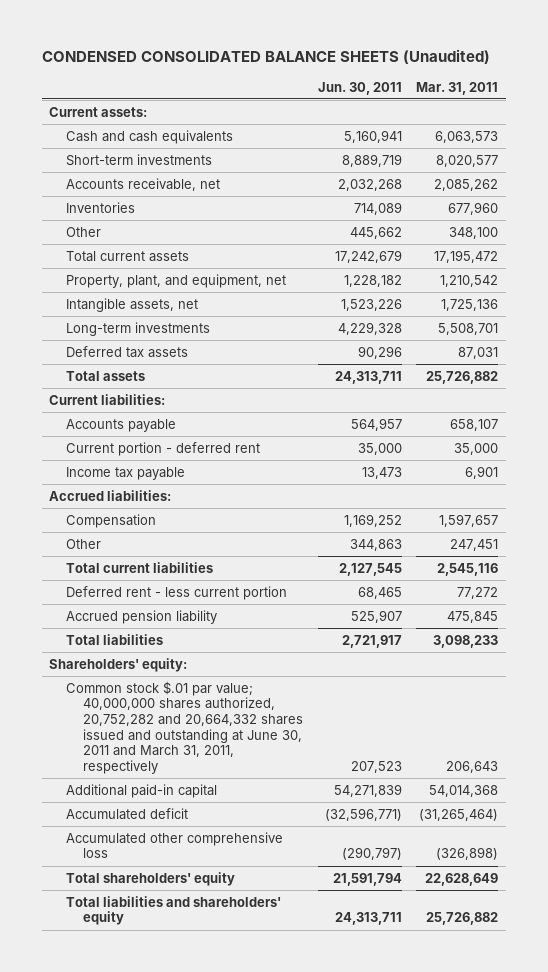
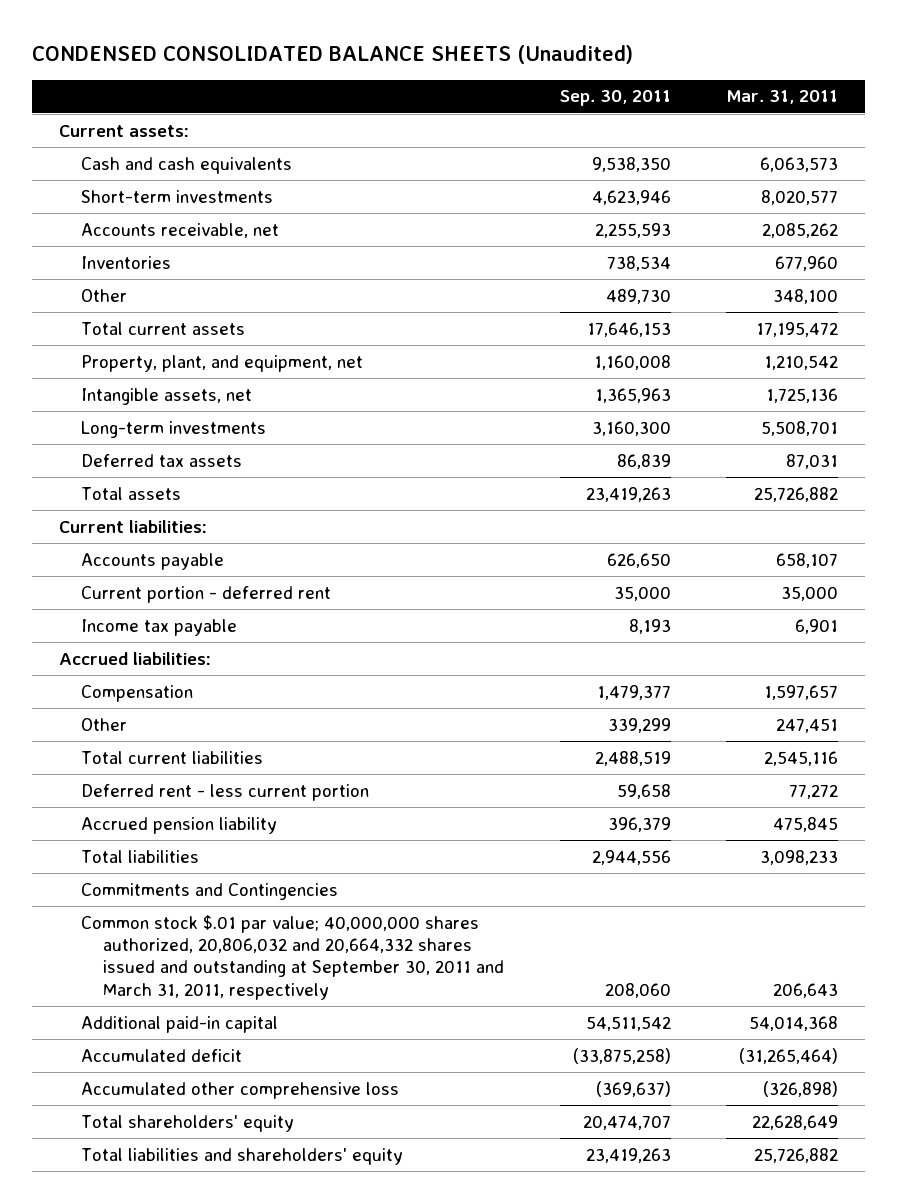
- | Jun. 30, 2011 | Mar. 31, 2011
+ | Sep. 30, 2011 | Mar. 31, 2011
- Shareholders' equity:
- Common stock $.01 par value; 40,000,000 shares authorized, 20,752,282 and 20,664,332 shares issued and outstanding at June 30, 2011 and March 31, 2011, respectively | 207,523 | 206,643
+ Commitments and Contingencies
+ Common stock $.01 par value; 40,000,000 shares authorized, 20,806,032 and 20,664,332 shares issued and outstanding at September 30, 2011 and March 31, 2011, respectively | 208,060 | 206,643

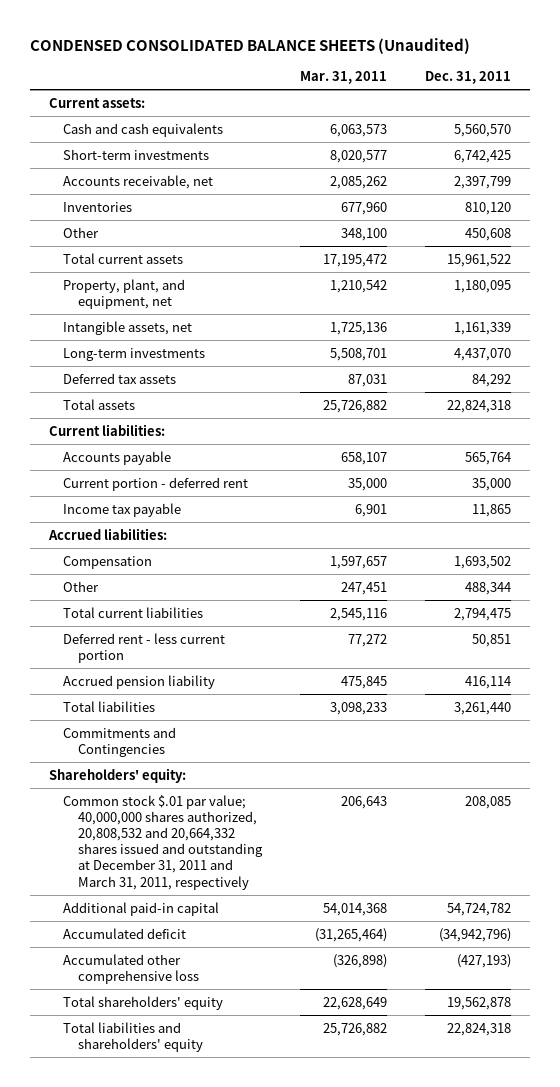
- | Sep. 30, 2011 | Mar. 31, 2011
+ | Mar. 31, 2011 | Dec. 31, 2011
- Common stock $.01 par value; 40,000,000 shares authorized, 20,806,032 and 20,664,332 shares issued and outstanding at September 30, 2011 and March 31, 2011, respectively | 208,060 | 206,643
+ Shareholders' equity:
+ Common stock $.01 par value; 40,000,000 shares authorized, 20,808,532 and 20,664,332 shares issued and outstanding at December 31, 2011 and March 31, 2011, respectively | 206,643 | 208,085

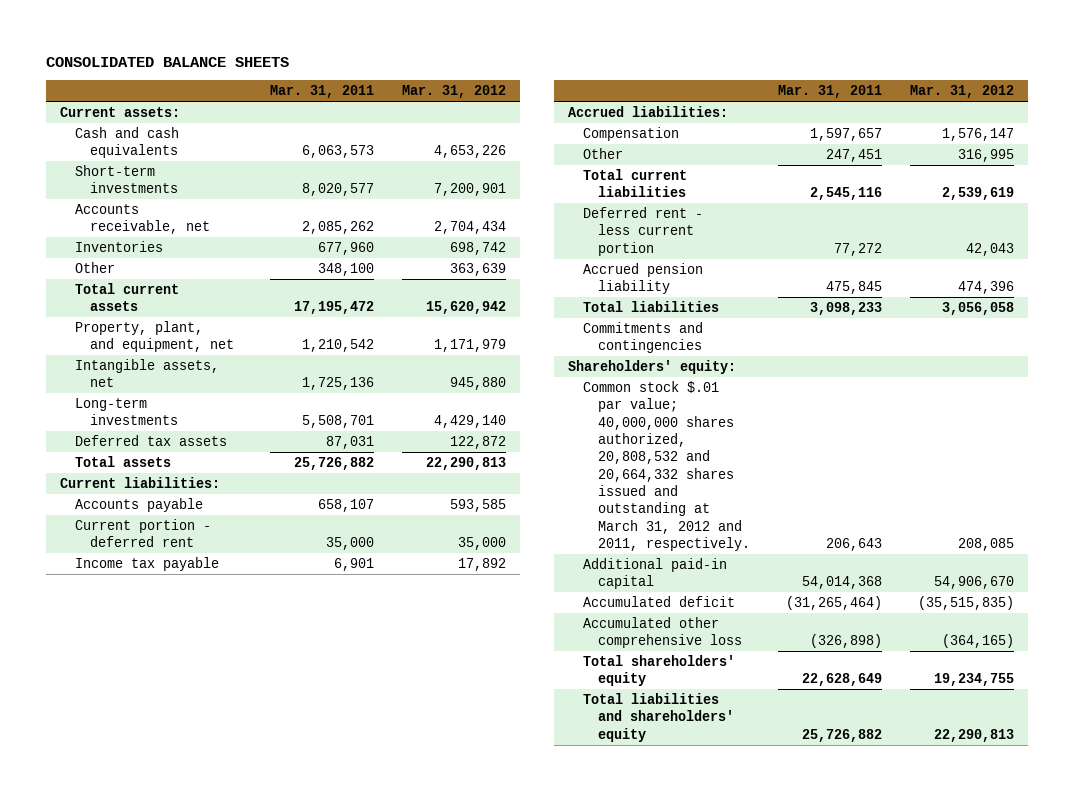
- CONDENSED CONSOLIDATED BALANCE SHEETS (Unaudited)
+ CONSOLIDATED BALANCE SHEETS
- | Mar. 31, 2011 | Dec. 31, 2011
+ | Mar. 31, 2011 | Mar. 31, 2012
- Commitments and Contingencies
+ Commitments and contingencies
- Common stock $.01 par value; 40,000,000 shares authorized, 20,808,532 and 20,664,332 shares issued and outstanding at December 31, 2011 and March 31, 2011, respectively | 206,643 | 208,085
+ Common stock $.01 par value; 40,000,000 shares authorized, 20,808,532 and 20,664,332 shares issued and outstanding at March 31, 2012 and 2011, respectively. | 206,643 | 208,085

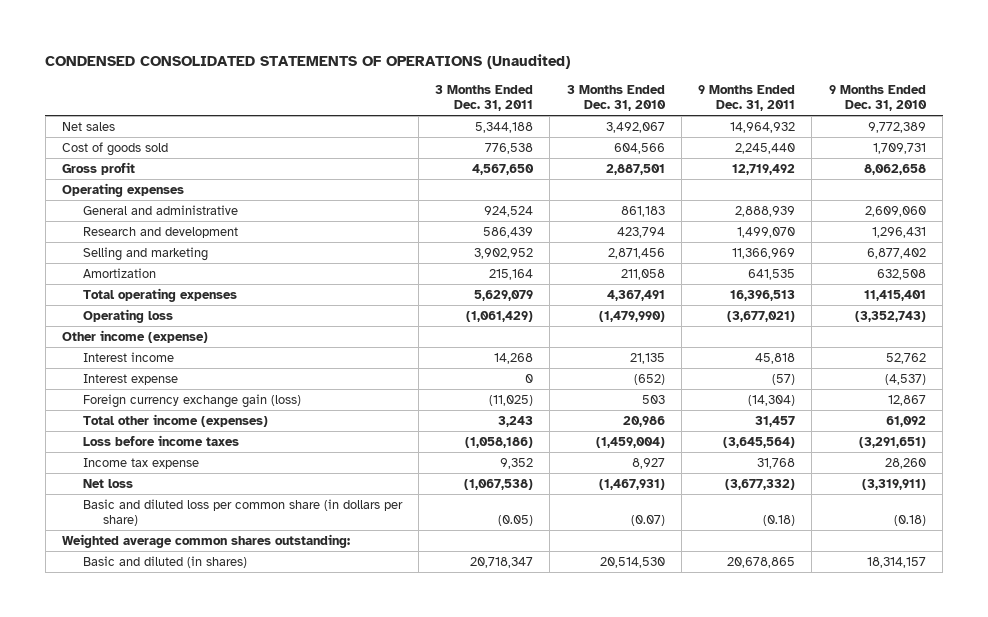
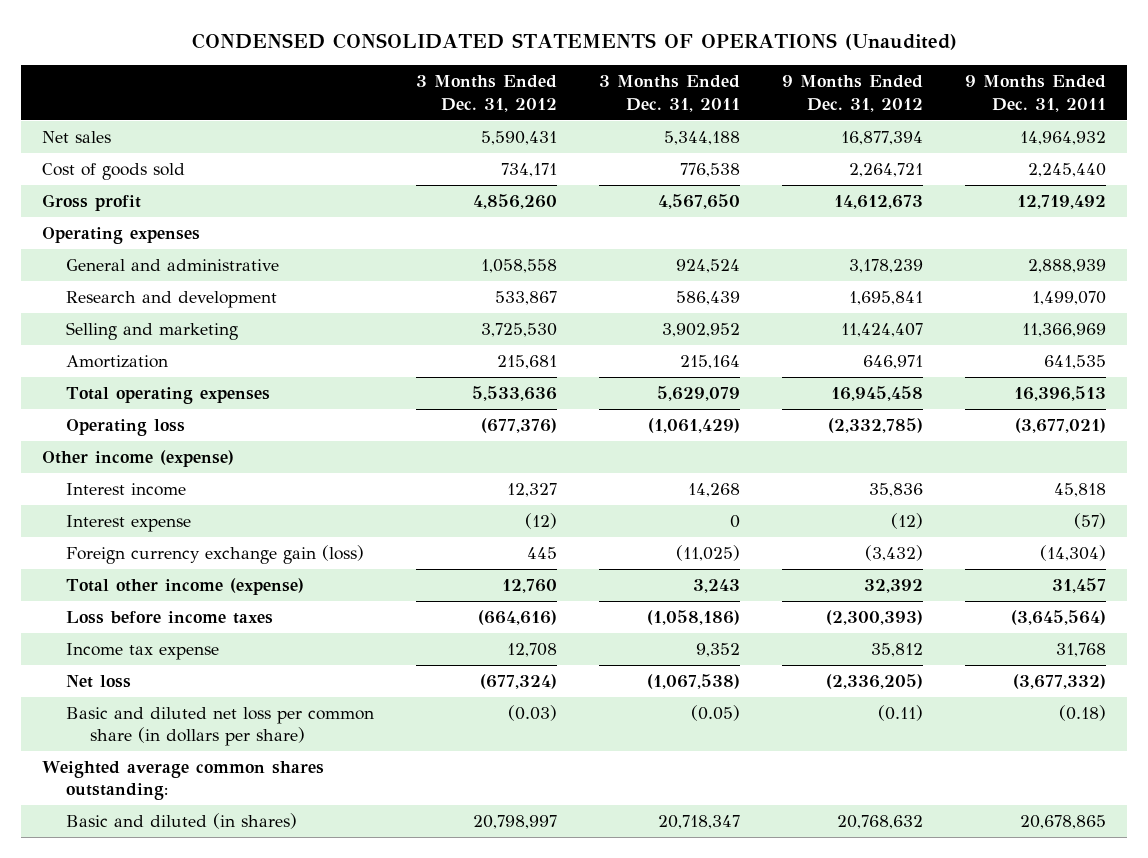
- | 3 Months Ended Dec. 31, 2011 | 3 Months Ended Dec. 31, 2010 | 9 Months Ended Dec. 31, 2011 | 9 Months Ended Dec. 31, 2010
+ | 3 Months Ended Dec. 31, 2012 | 3 Months Ended Dec. 31, 2011 | 9 Months Ended Dec. 31, 2012 | 9 Months Ended Dec. 31, 2011
- Total other income (expenses) | 3,243 | 20,986 | 31,457 | 61,092
+ Total other income (expense) | 12,760 | 3,243 | 32,392 | 31,457
- Basic and diluted loss per common share (in dollars per share) | (0.05) | (0.07) | (0.18) | (0.18)
+ Basic and diluted net loss per common share (in dollars per share) | (0.03) | (0.05) | (0.11) | (0.18)

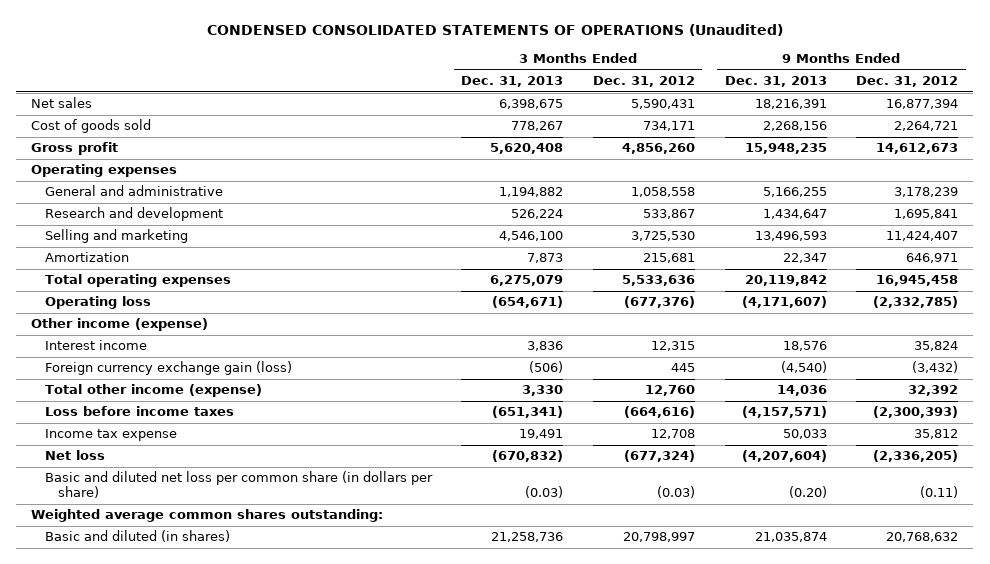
- | 3 Months Ended Dec. 31, 2012 | 3 Months Ended Dec. 31, 2011 | 9 Months Ended Dec. 31, 2012 | 9 Months Ended Dec. 31, 2011
+ | 3 Months Ended Dec. 31, 2013 | 3 Months Ended Dec. 31, 2012 | 9 Months Ended Dec. 31, 2013 | 9 Months Ended Dec. 31, 2012
- Interest income | 12,327 | 14,268 | 35,836 | 45,818
- Interest expense | (12) | 0 | (12) | (57)
+ Interest income | 3,836 | 12,315 | 18,576 | 35,824

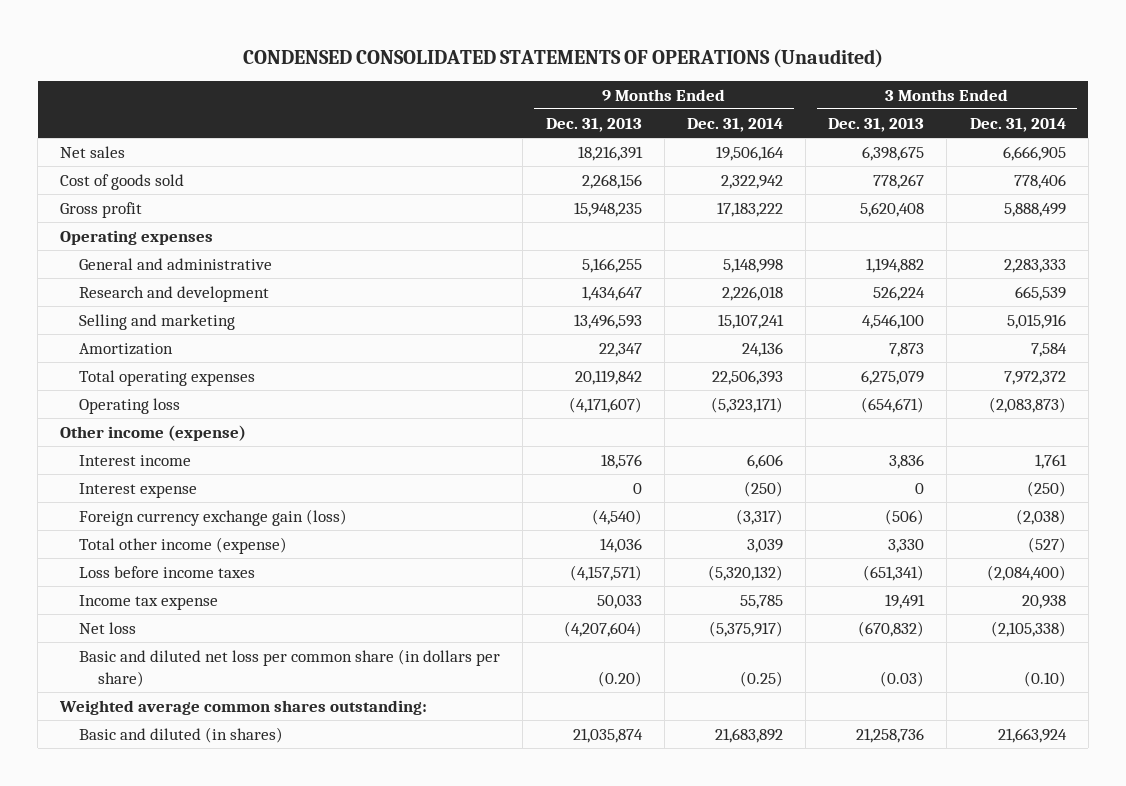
- | 3 Months Ended Dec. 31, 2013 | 3 Months Ended Dec. 31, 2012 | 9 Months Ended Dec. 31, 2013 | 9 Months Ended Dec. 31, 2012
+ | 9 Months Ended Dec. 31, 2013 | 9 Months Ended Dec. 31, 2014 | 3 Months Ended Dec. 31, 2013 | 3 Months Ended Dec. 31, 2014
+ Interest expense | 0 | (250) | 0 | (250)

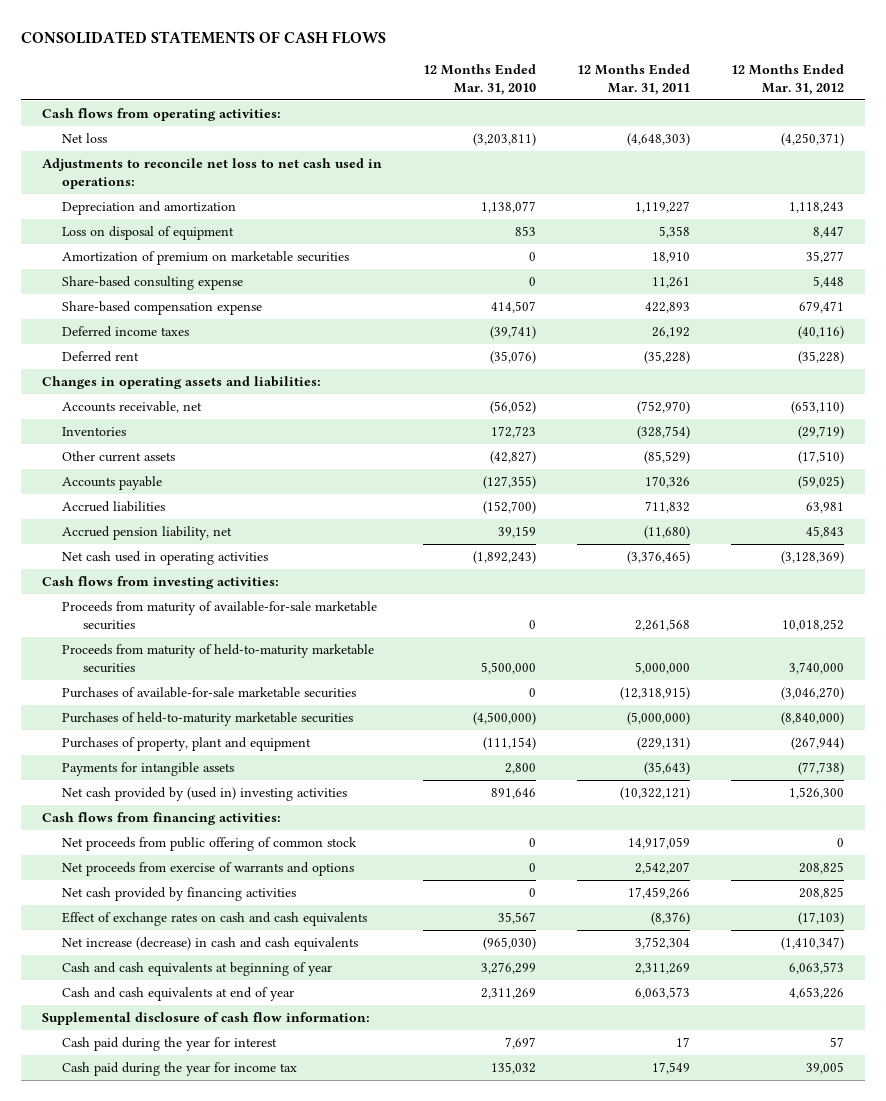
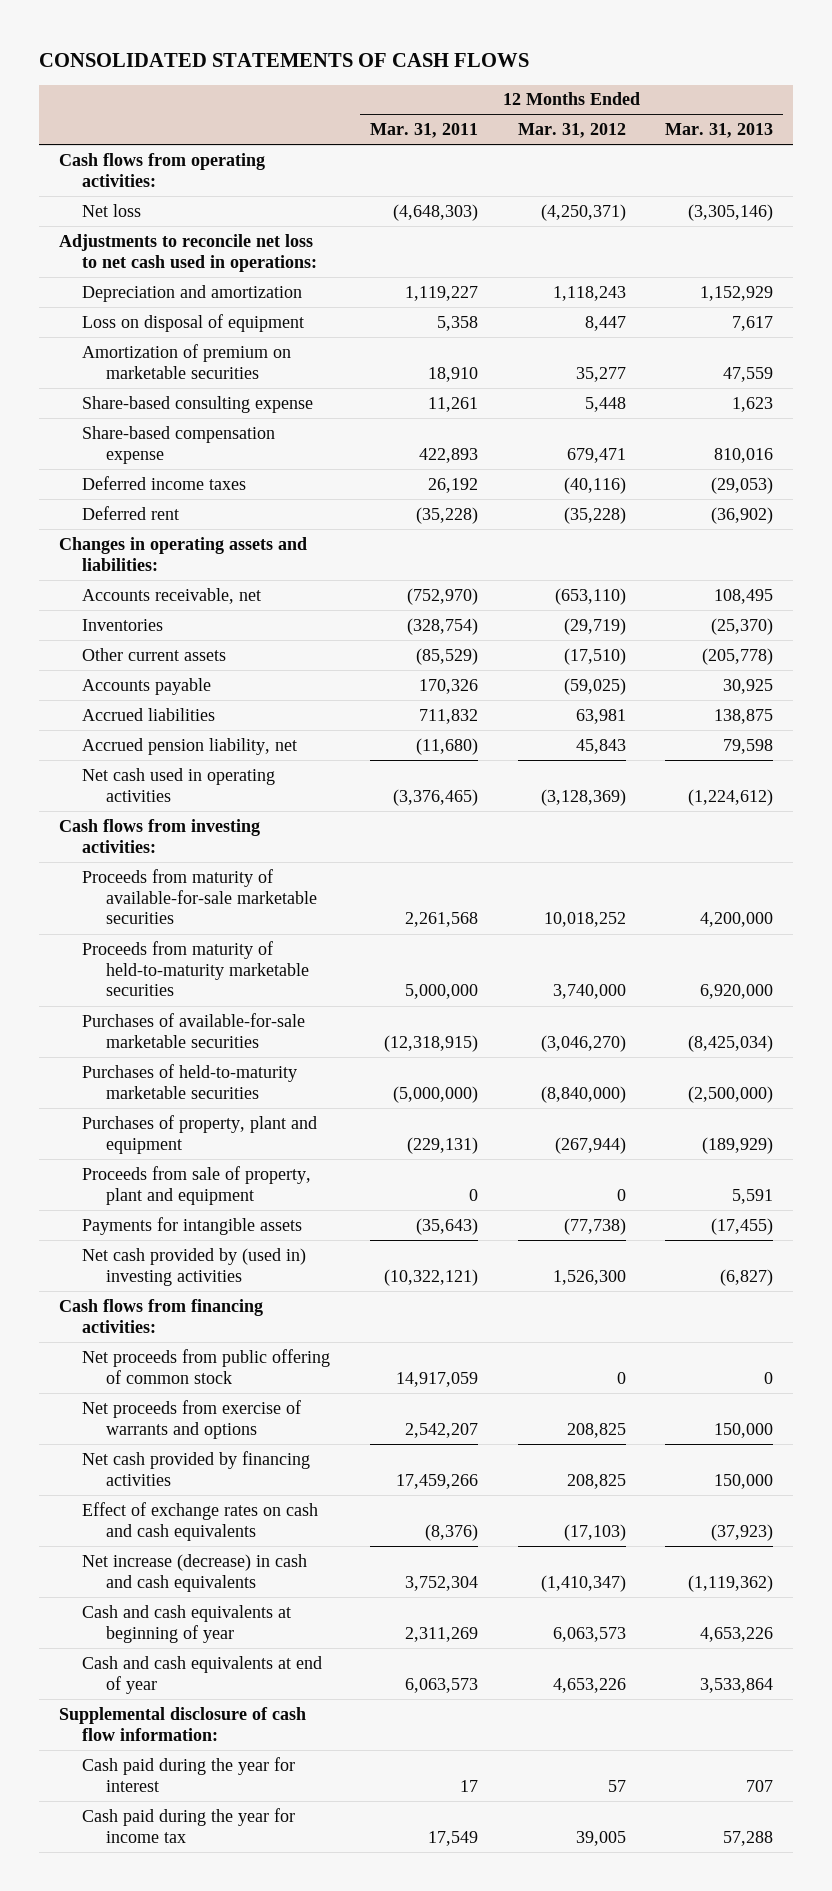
- | 12 Months Ended Mar. 31, 2010 | 12 Months Ended Mar. 31, 2011 | 12 Months Ended Mar. 31, 2012
+ | 12 Months Ended Mar. 31, 2011 | 12 Months Ended Mar. 31, 2012 | 12 Months Ended Mar. 31, 2013
+ Proceeds from sale of property, plant and equipment | 0 | 0 | 5,591

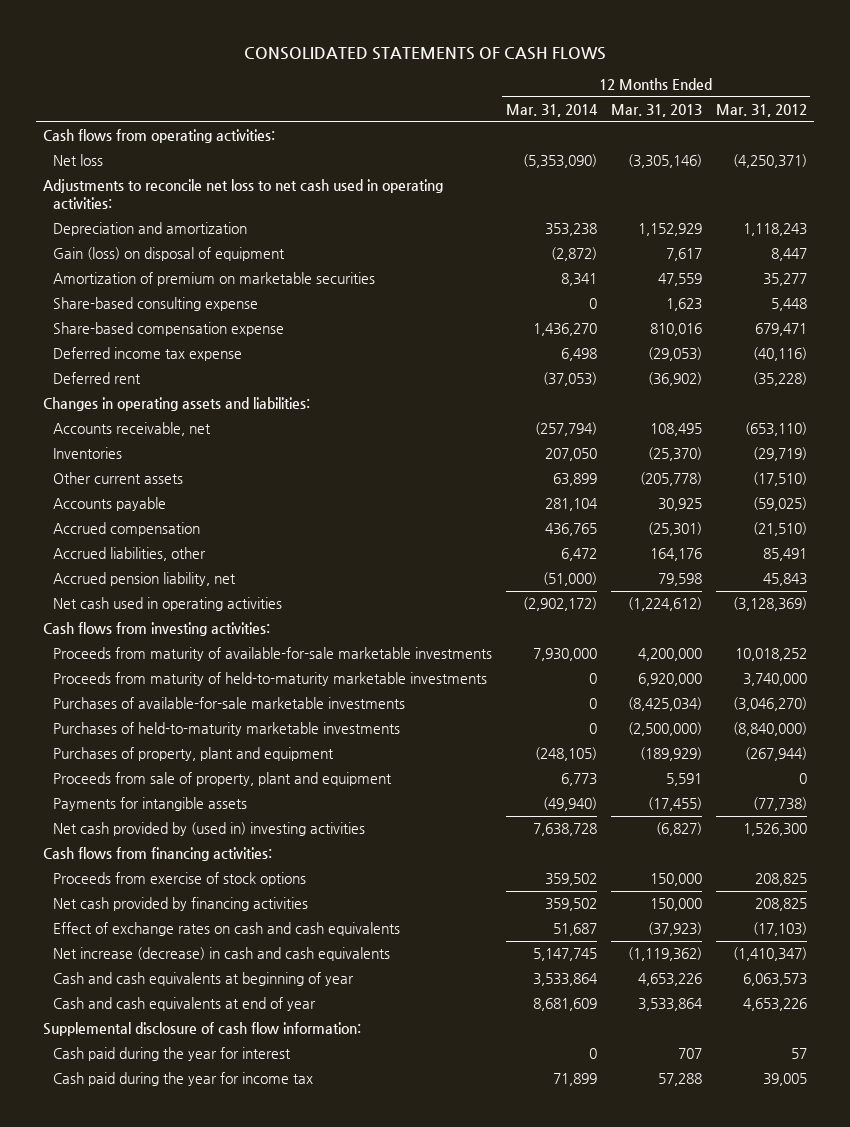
- | 12 Months Ended Mar. 31, 2011 | 12 Months Ended Mar. 31, 2012 | 12 Months Ended Mar. 31, 2013
+ | 12 Months Ended Mar. 31, 2014 | 12 Months Ended Mar. 31, 2013 | 12 Months Ended Mar. 31, 2012
- Adjustments to reconcile net loss to net cash used in operations:
+ Adjustments to reconcile net loss to net cash used in operating activities:
- Loss on disposal of equipment | 5,358 | 8,447 | 7,617
+ Gain (loss) on disposal of equipment | (2,872) | 7,617 | 8,447
- Deferred income taxes | 26,192 | (40,116) | (29,053)
+ Deferred income tax expense | 6,498 | (29,053) | (40,116)
- Accrued liabilities | 711,832 | 63,981 | 138,875
+ Accrued compensation | 436,765 | (25,301) | (21,510)
+ Accrued liabilities, other | 6,472 | 164,176 | 85,491
- Proceeds from maturity of available-for-sale marketable securities | 2,261,568 | 10,018,252 | 4,200,000
- Proceeds from maturity of held-to-maturity marketable securities | 5,000,000 | 3,740,000 | 6,920,000
- Purchases of available-for-sale marketable securities | (12,318,915) | (3,046,270) | (8,425,034)
- Purchases of held-to-maturity marketable securities | (5,000,000) | (8,840,000) | (2,500,000)
+ Proceeds from maturity of available-for-sale marketable investments | 7,930,000 | 4,200,000 | 10,018,252
+ Proceeds from maturity of held-to-maturity marketable investments | 0 | 6,920,000 | 3,740,000
+ Purchases of available-for-sale marketable investments | 0 | (8,425,034) | (3,046,270)
+ Purchases of held-to-maturity marketable investments | 0 | (2,500,000) | (8,840,000)
- Net proceeds from public offering of common stock | 14,917,059 | 0 | 0
- Net proceeds from exercise of warrants and options | 2,542,207 | 208,825 | 150,000
+ Proceeds from exercise of stock options | 359,502 | 150,000 | 208,825

